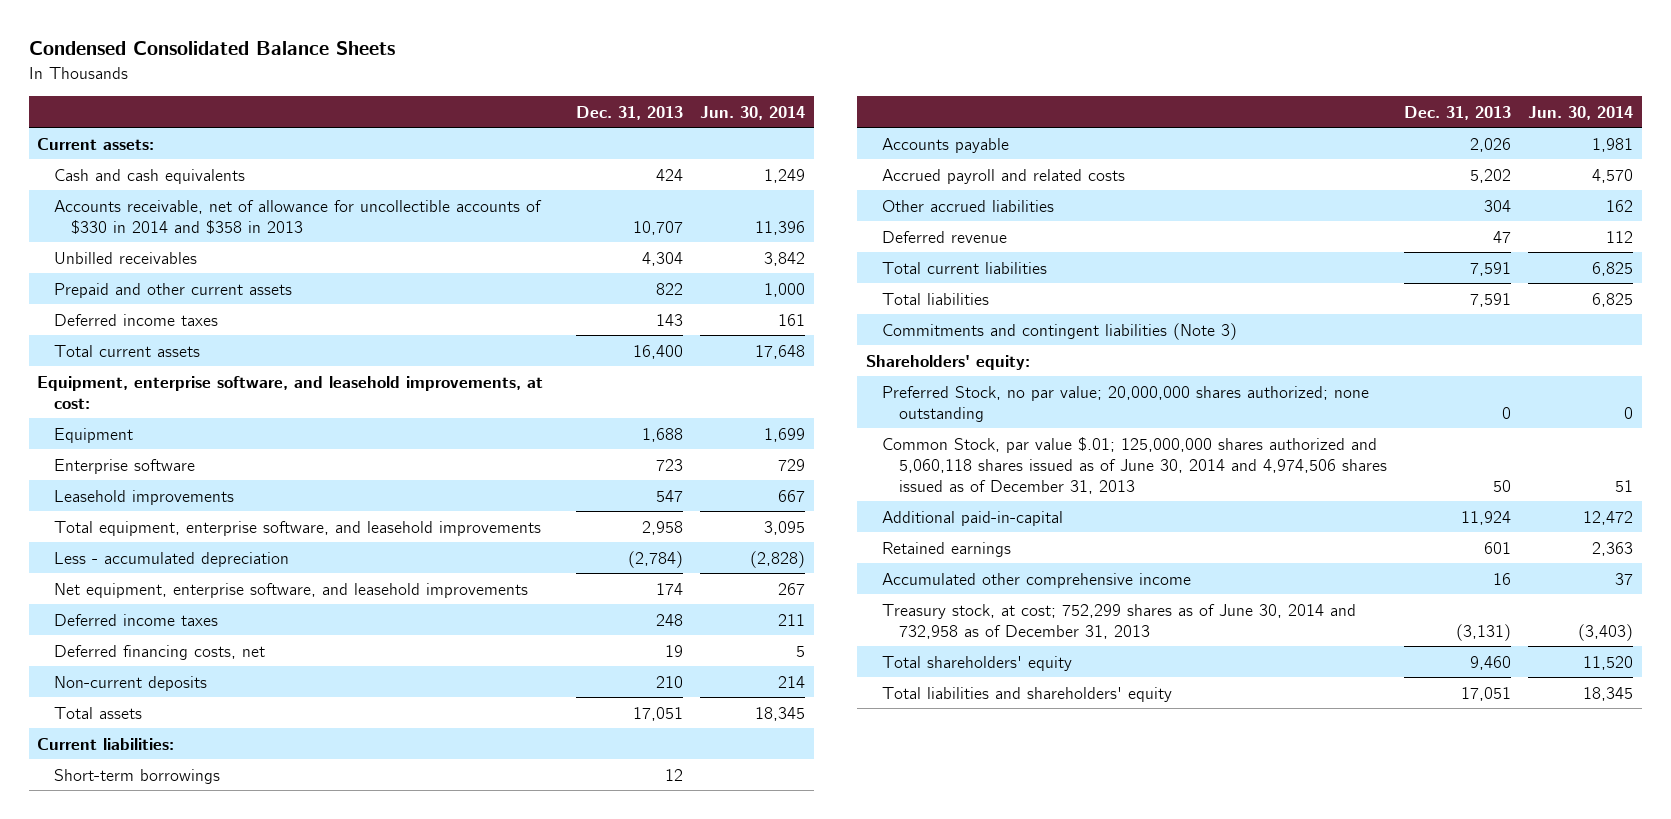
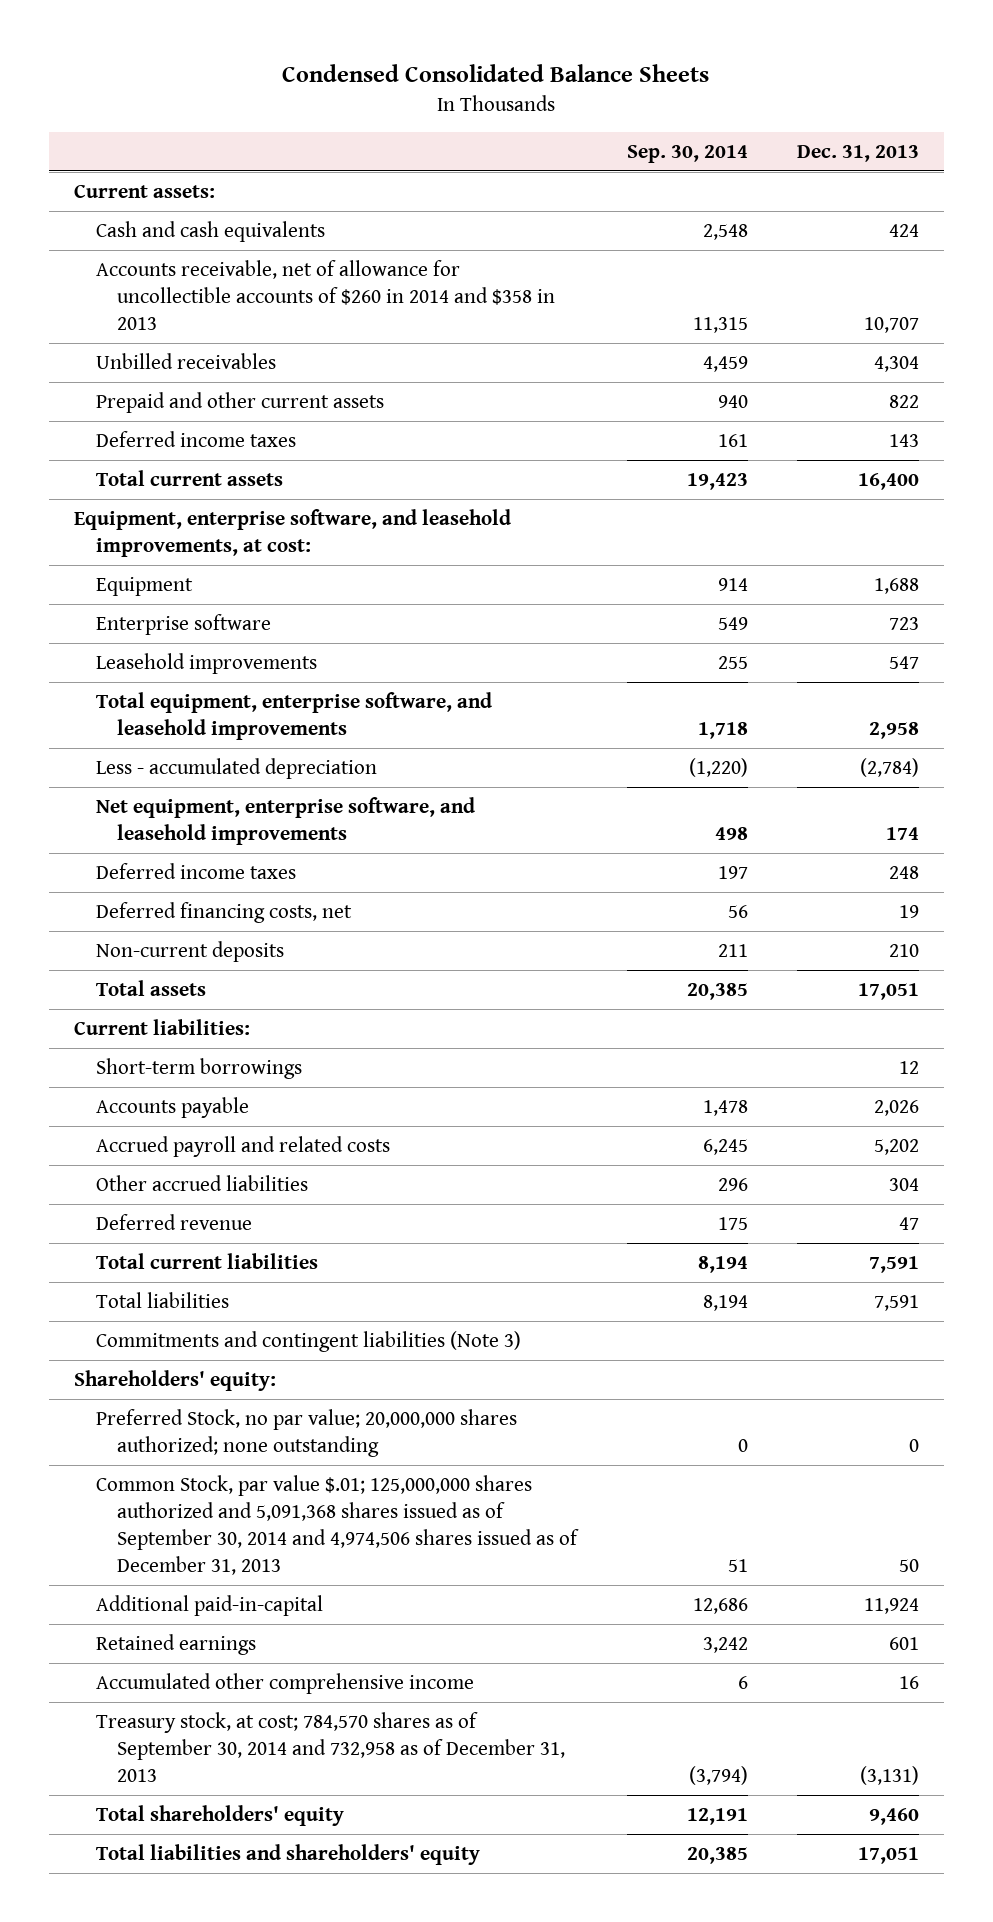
- | Dec. 31, 2013 | Jun. 30, 2014
+ | Sep. 30, 2014 | Dec. 31, 2013
- Accounts receivable, net of allowance for uncollectible accounts of $330 in 2014 and $358 in 2013 | 10,707 | 11,396
+ Accounts receivable, net of allowance for uncollectible accounts of $260 in 2014 and $358 in 2013 | 11,315 | 10,707
- Common Stock, par value $.01; 125,000,000 shares authorized and 5,060,118 shares issued as of June 30, 2014 and 4,974,506 shares issued as of December 31, 2013 | 50 | 51
+ Common Stock, par value $.01; 125,000,000 shares authorized and 5,091,368 shares issued as of September 30, 2014 and 4,974,506 shares issued as of December 31, 2013 | 51 | 50
- Treasury stock, at cost; 752,299 shares as of June 30, 2014 and 732,958 as of December 31, 2013 | (3,131) | (3,403)
+ Treasury stock, at cost; 784,570 shares as of September 30, 2014 and 732,958 as of December 31, 2013 | (3,794) | (3,131)

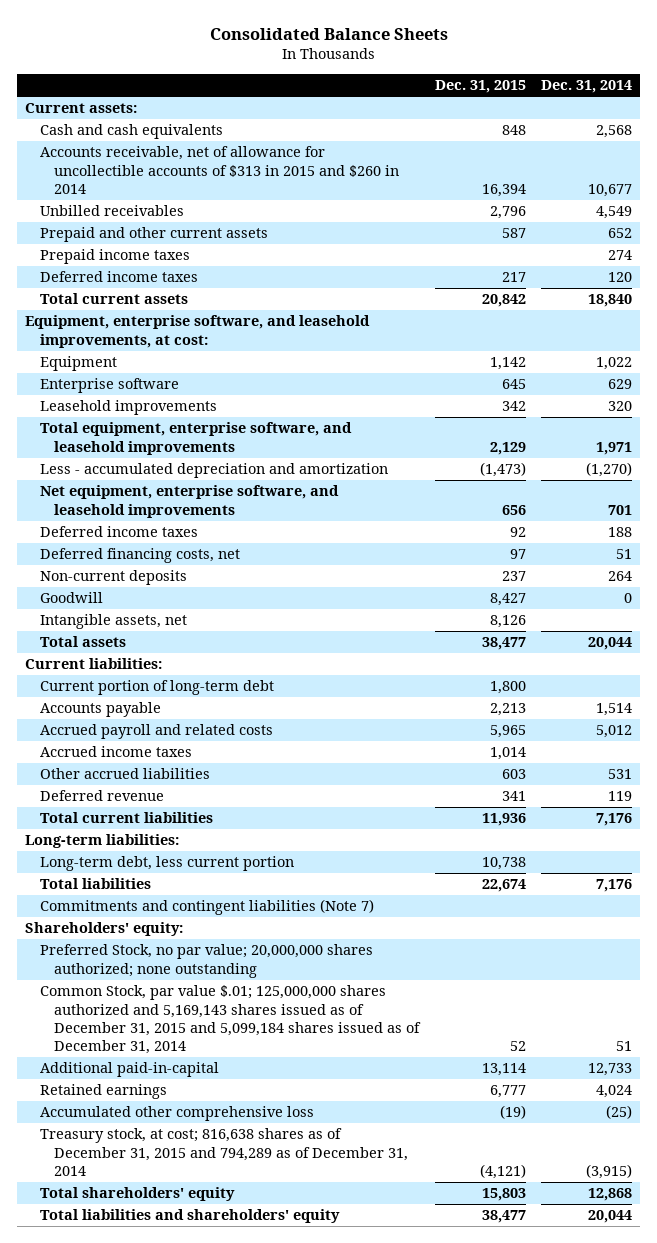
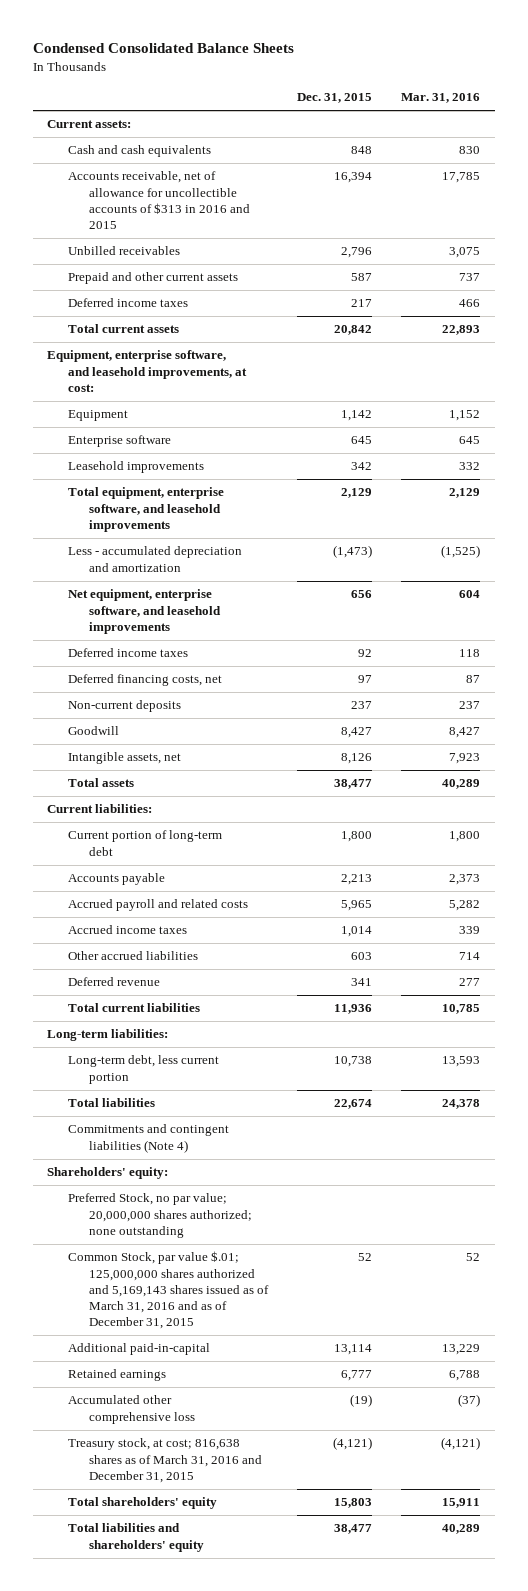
- Consolidated Balance Sheets
+ Condensed Consolidated Balance Sheets
- | Dec. 31, 2015 | Dec. 31, 2014
+ | Dec. 31, 2015 | Mar. 31, 2016
- Accounts receivable, net of allowance for uncollectible accounts of $313 in 2015 and $260 in 2014 | 16,394 | 10,677
+ Accounts receivable, net of allowance for uncollectible accounts of $313 in 2016 and 2015 | 16,394 | 17,785
- Prepaid income taxes | | 274
- Commitments and contingent liabilities (Note 7)
+ Commitments and contingent liabilities (Note 4)
- Common Stock, par value $.01; 125,000,000 shares authorized and 5,169,143 shares issued as of December 31, 2015 and 5,099,184 shares issued as of December 31, 2014 | 52 | 51
+ Common Stock, par value $.01; 125,000,000 shares authorized and 5,169,143 shares issued as of March 31, 2016 and as of December 31, 2015 | 52 | 52
- Treasury stock, at cost; 816,638 shares as of December 31, 2015 and 794,289 as of December 31, 2014 | (4,121) | (3,915)
+ Treasury stock, at cost; 816,638 shares as of March 31, 2016 and December 31, 2015 | (4,121) | (4,121)

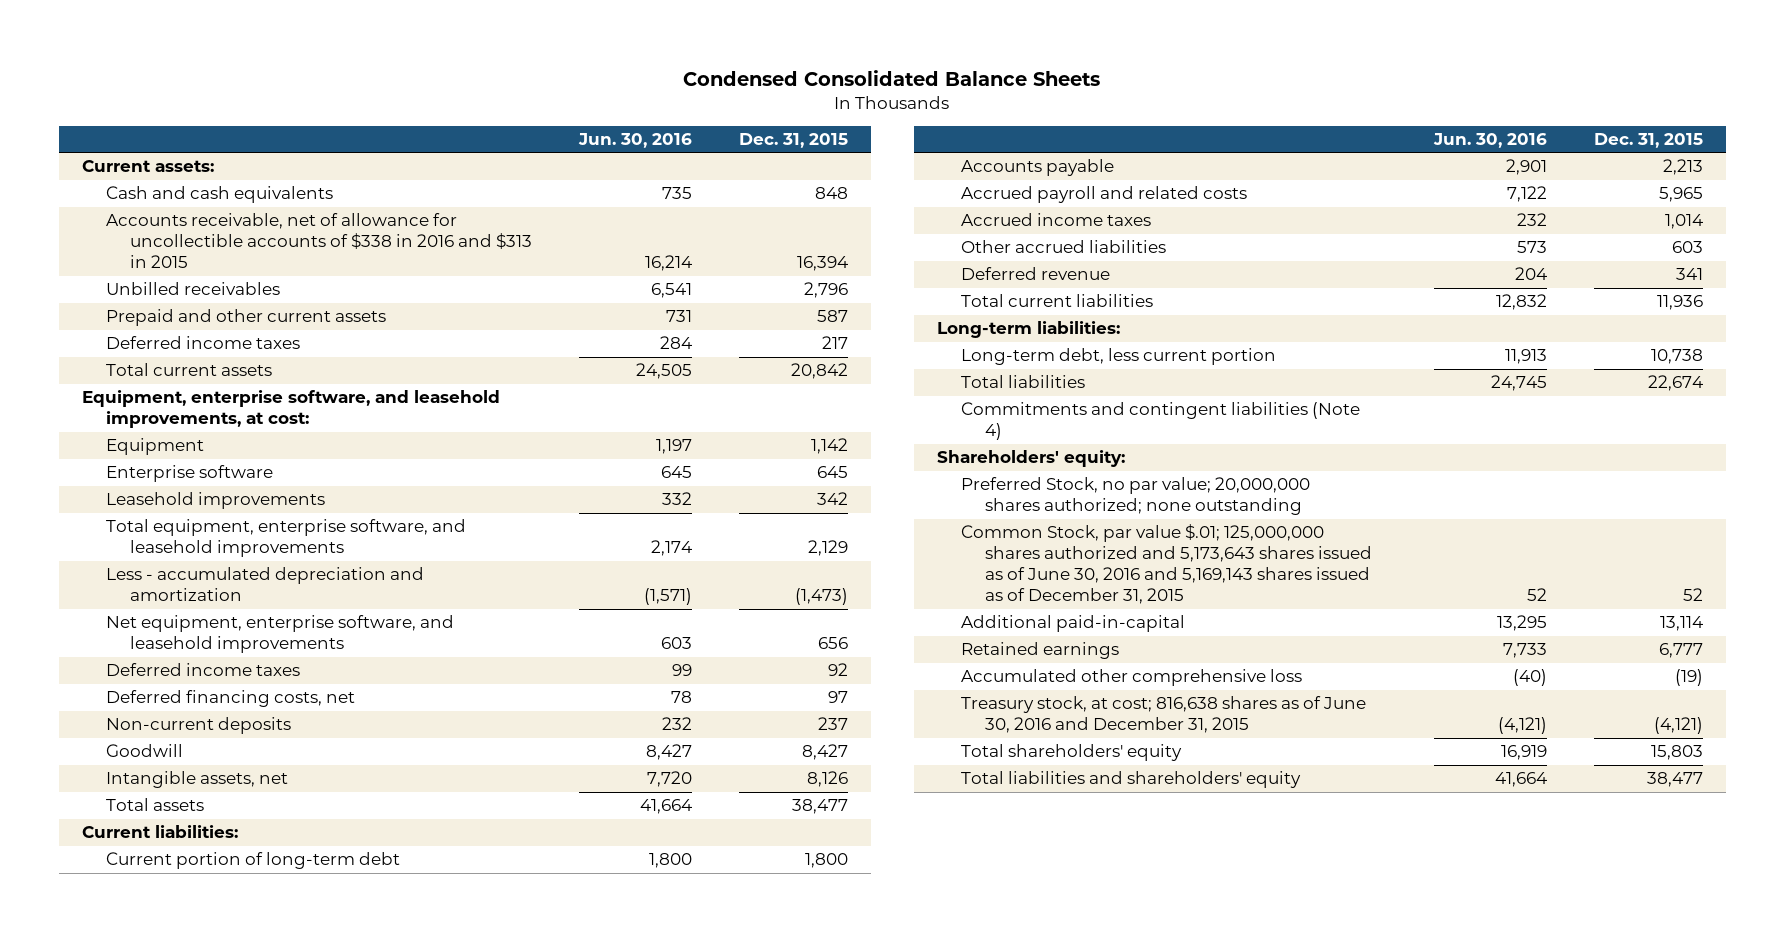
- | Dec. 31, 2015 | Mar. 31, 2016
+ | Jun. 30, 2016 | Dec. 31, 2015
- Accounts receivable, net of allowance for uncollectible accounts of $313 in 2016 and 2015 | 16,394 | 17,785
+ Accounts receivable, net of allowance for uncollectible accounts of $338 in 2016 and $313 in 2015 | 16,214 | 16,394
- Common Stock, par value $.01; 125,000,000 shares authorized and 5,169,143 shares issued as of March 31, 2016 and as of December 31, 2015 | 52 | 52
+ Common Stock, par value $.01; 125,000,000 shares authorized and 5,173,643 shares issued as of June 30, 2016 and 5,169,143 shares issued as of December 31, 2015 | 52 | 52
- Treasury stock, at cost; 816,638 shares as of March 31, 2016 and December 31, 2015 | (4,121) | (4,121)
+ Treasury stock, at cost; 816,638 shares as of June 30, 2016 and December 31, 2015 | (4,121) | (4,121)

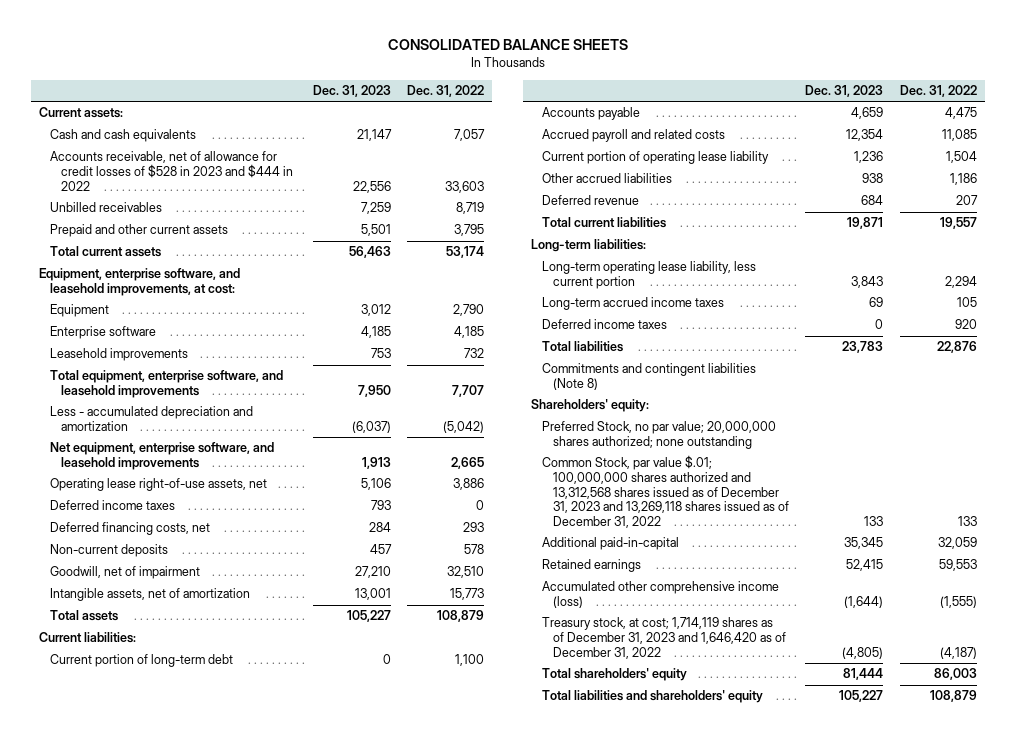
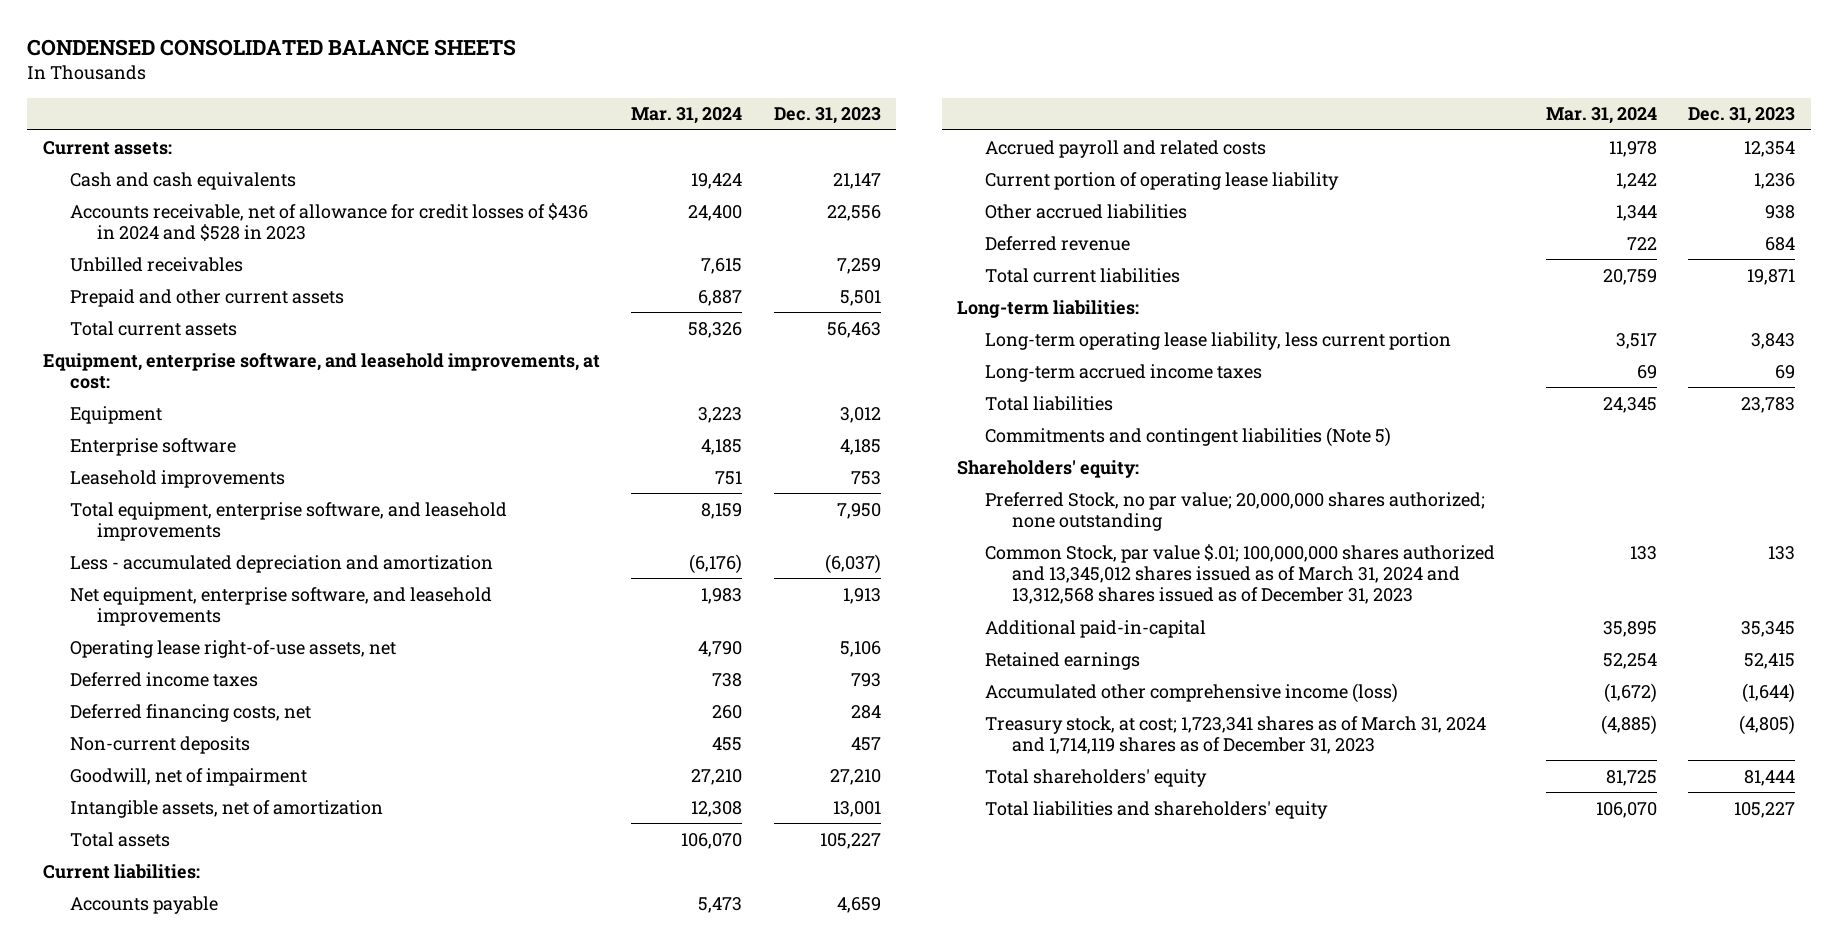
- CONSOLIDATED BALANCE SHEETS
+ CONDENSED CONSOLIDATED BALANCE SHEETS
- | Dec. 31, 2023 | Dec. 31, 2022
+ | Mar. 31, 2024 | Dec. 31, 2023
- Accounts receivable, net of allowance for credit losses of $528 in 2023 and $444 in 2022 | 22,556 | 33,603
+ Accounts receivable, net of allowance for credit losses of $436 in 2024 and $528 in 2023 | 24,400 | 22,556
- Current portion of long-term debt | 0 | 1,100
- Deferred income taxes | 0 | 920
- Commitments and contingent liabilities (Note 8)
+ Commitments and contingent liabilities (Note 5)
- Common Stock, par value $.01; 100,000,000 shares authorized and 13,312,568 shares issued as of December 31, 2023 and 13,269,118 shares issued as of December 31, 2022 | 133 | 133
+ Common Stock, par value $.01; 100,000,000 shares authorized and 13,345,012 shares issued as of March 31, 2024 and 13,312,568 shares issued as of December 31, 2023 | 133 | 133
- Treasury stock, at cost; 1,714,119 shares as of December 31, 2023 and 1,646,420 as of December 31, 2022 | (4,805) | (4,187)
+ Treasury stock, at cost; 1,723,341 shares as of March 31, 2024 and 1,714,119 shares as of December 31, 2023 | (4,885) | (4,805)

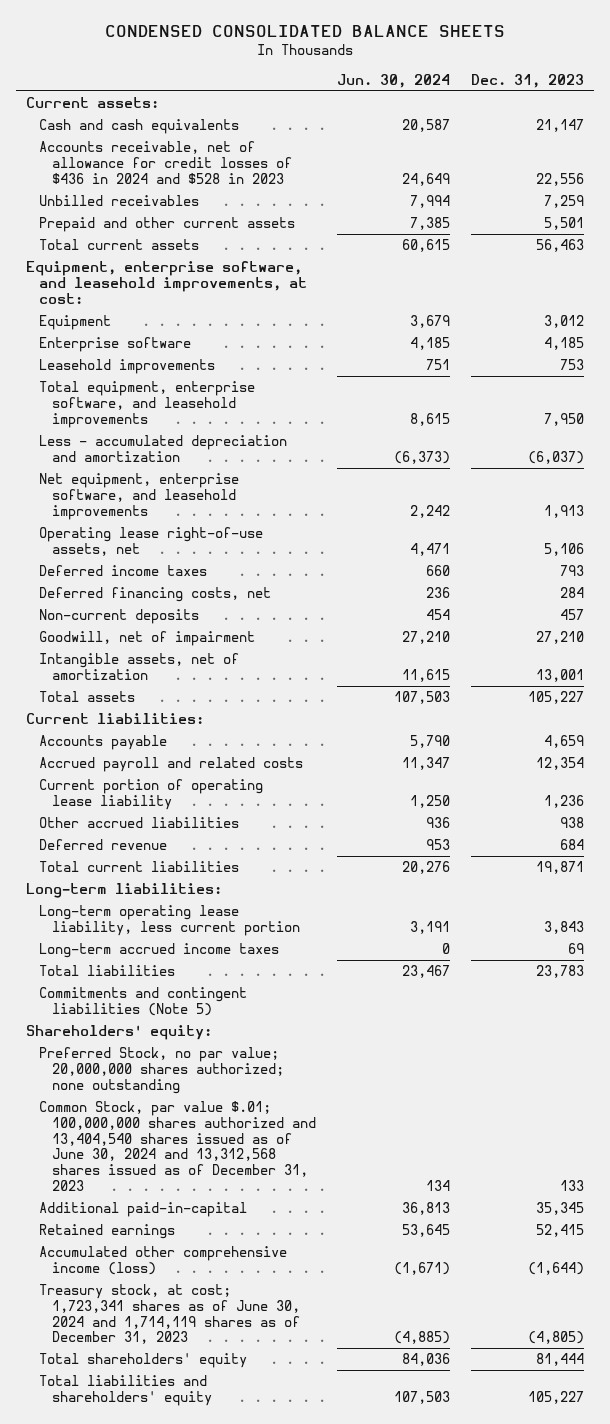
- | Mar. 31, 2024 | Dec. 31, 2023
+ | Jun. 30, 2024 | Dec. 31, 2023
- Common Stock, par value $.01; 100,000,000 shares authorized and 13,345,012 shares issued as of March 31, 2024 and 13,312,568 shares issued as of December 31, 2023 | 133 | 133
+ Common Stock, par value $.01; 100,000,000 shares authorized and 13,404,540 shares issued as of June 30, 2024 and 13,312,568 shares issued as of December 31, 2023 | 134 | 133
- Treasury stock, at cost; 1,723,341 shares as of March 31, 2024 and 1,714,119 shares as of December 31, 2023 | (4,885) | (4,805)
+ Treasury stock, at cost; 1,723,341 shares as of June 30, 2024 and 1,714,119 shares as of December 31, 2023 | (4,885) | (4,805)

